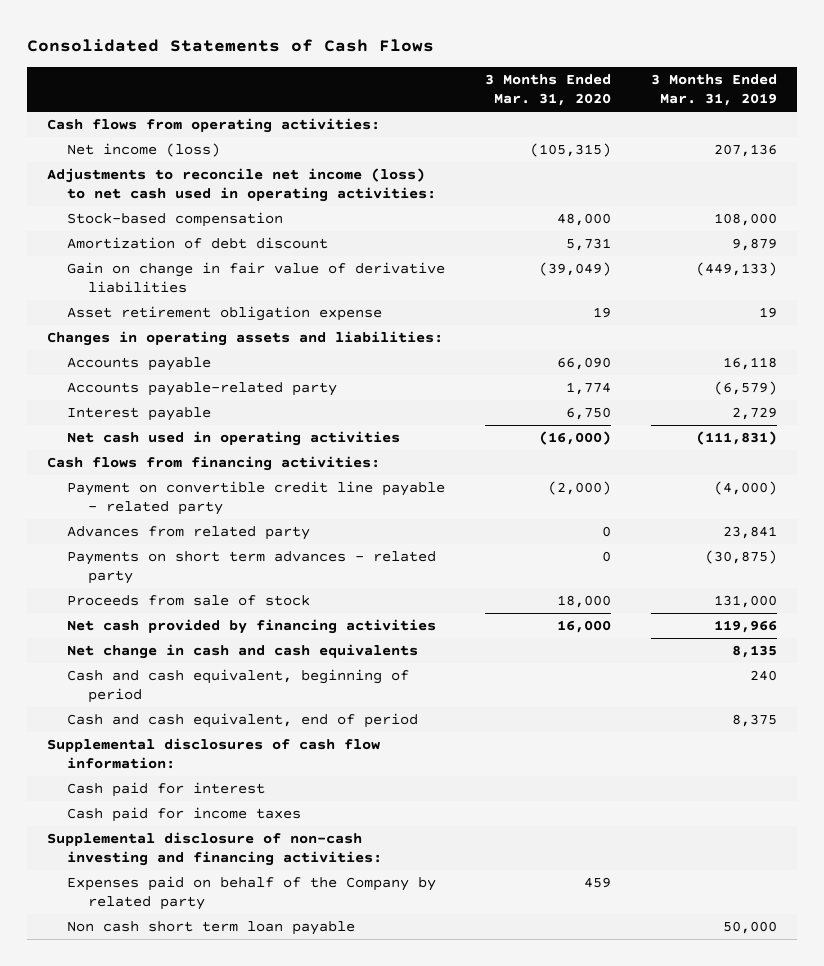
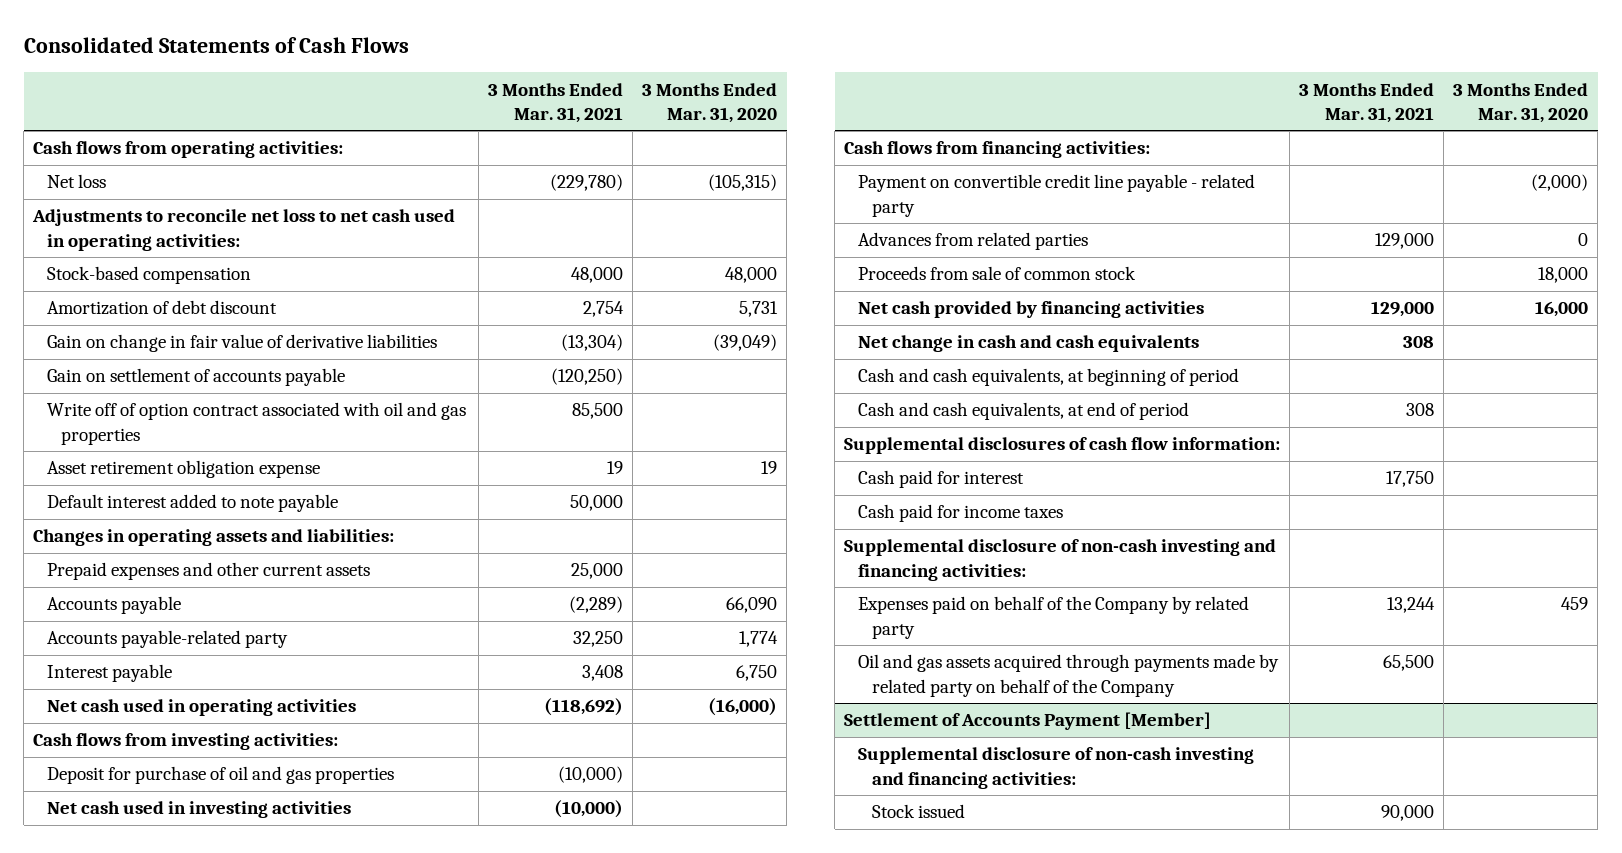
- | 3 Months Ended Mar. 31, 2020 | 3 Months Ended Mar. 31, 2019
+ | 3 Months Ended Mar. 31, 2021 | 3 Months Ended Mar. 31, 2020
- Net income (loss) | (105,315) | 207,136
- Adjustments to reconcile net income (loss) to net cash used in operating activities:
+ Net loss | (229,780) | (105,315)
+ Adjustments to reconcile net loss to net cash used in operating activities:
+ Gain on settlement of accounts payable | (120,250) |
+ Write off of option contract associated with oil and gas properties | 85,500 |
+ Default interest added to note payable | 50,000 |
+ Prepaid expenses and other current assets | 25,000 |
+ Cash flows from investing activities:
+ Deposit for purchase of oil and gas properties | (10,000) |
+ Net cash used in investing activities | (10,000) |
- Advances from related party | 0 | 23,841
- Payments on short term advances - related party | 0 | (30,875)
- Proceeds from sale of stock | 18,000 | 131,000
+ Advances from related parties | 129,000 | 0
+ Proceeds from sale of common stock | | 18,000
- Cash and cash equivalent, beginning of period | | 240
- Cash and cash equivalent, end of period | | 8,375
+ Cash and cash equivalents, at beginning of period
+ Cash and cash equivalents, at end of period | 308 |
- Non cash short term loan payable | | 50,000
+ Oil and gas assets acquired through payments made by related party on behalf of the Company | 65,500 |
+ Settlement of Accounts Payment [Member]
+ Supplemental disclosure of non-cash investing and financing activities:
+ Stock issued | 90,000 |

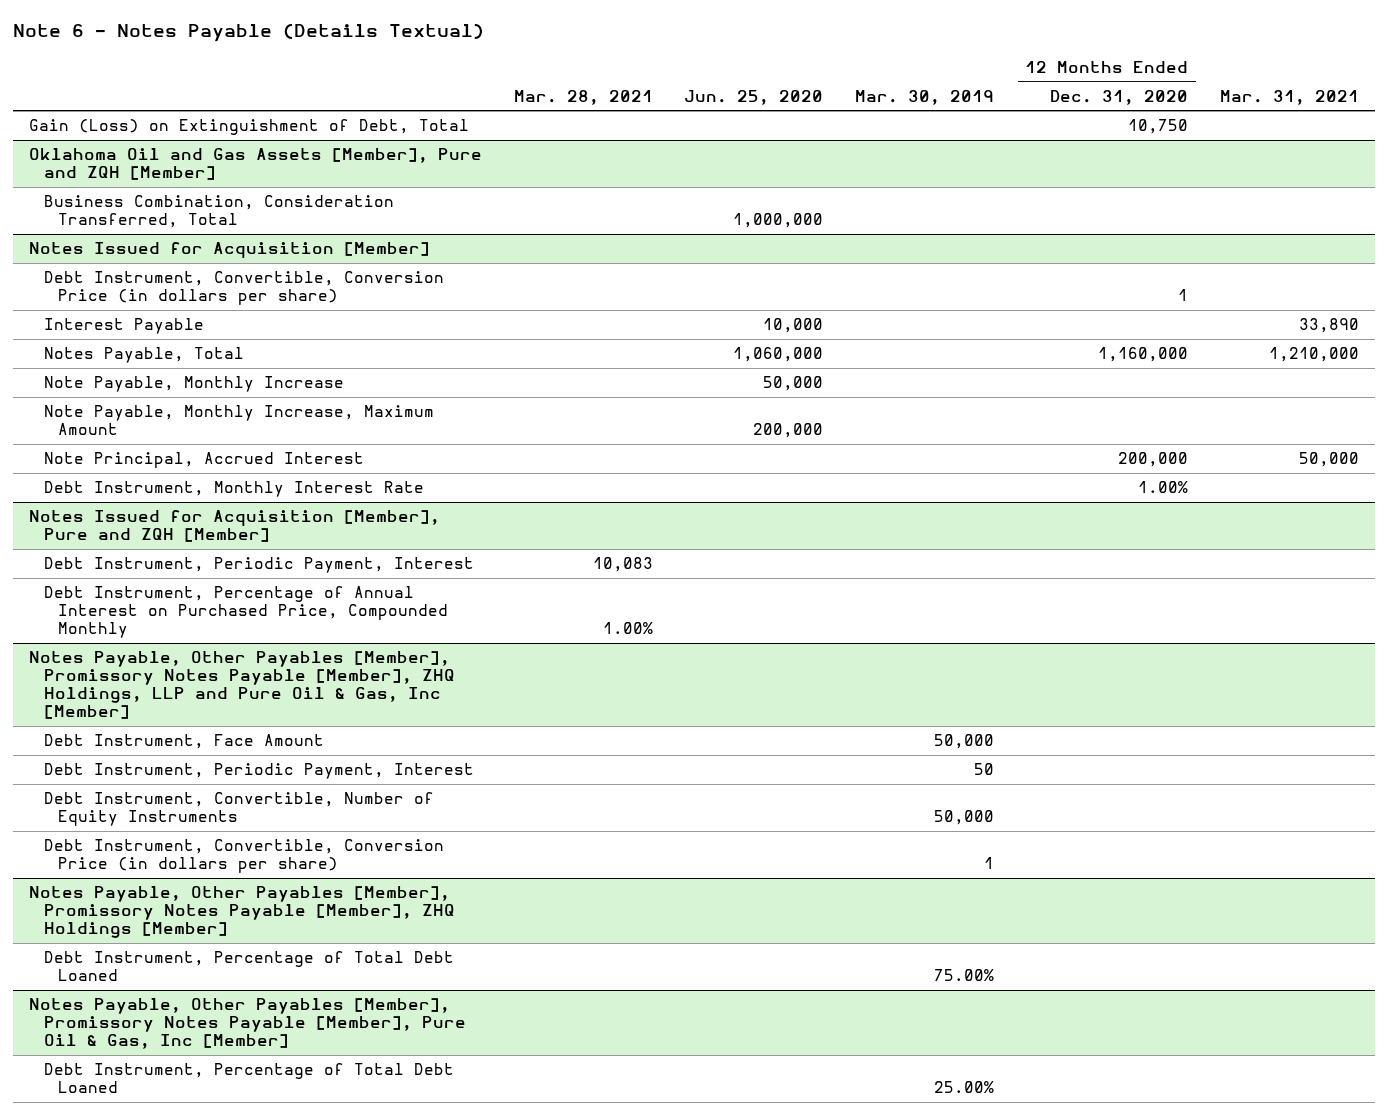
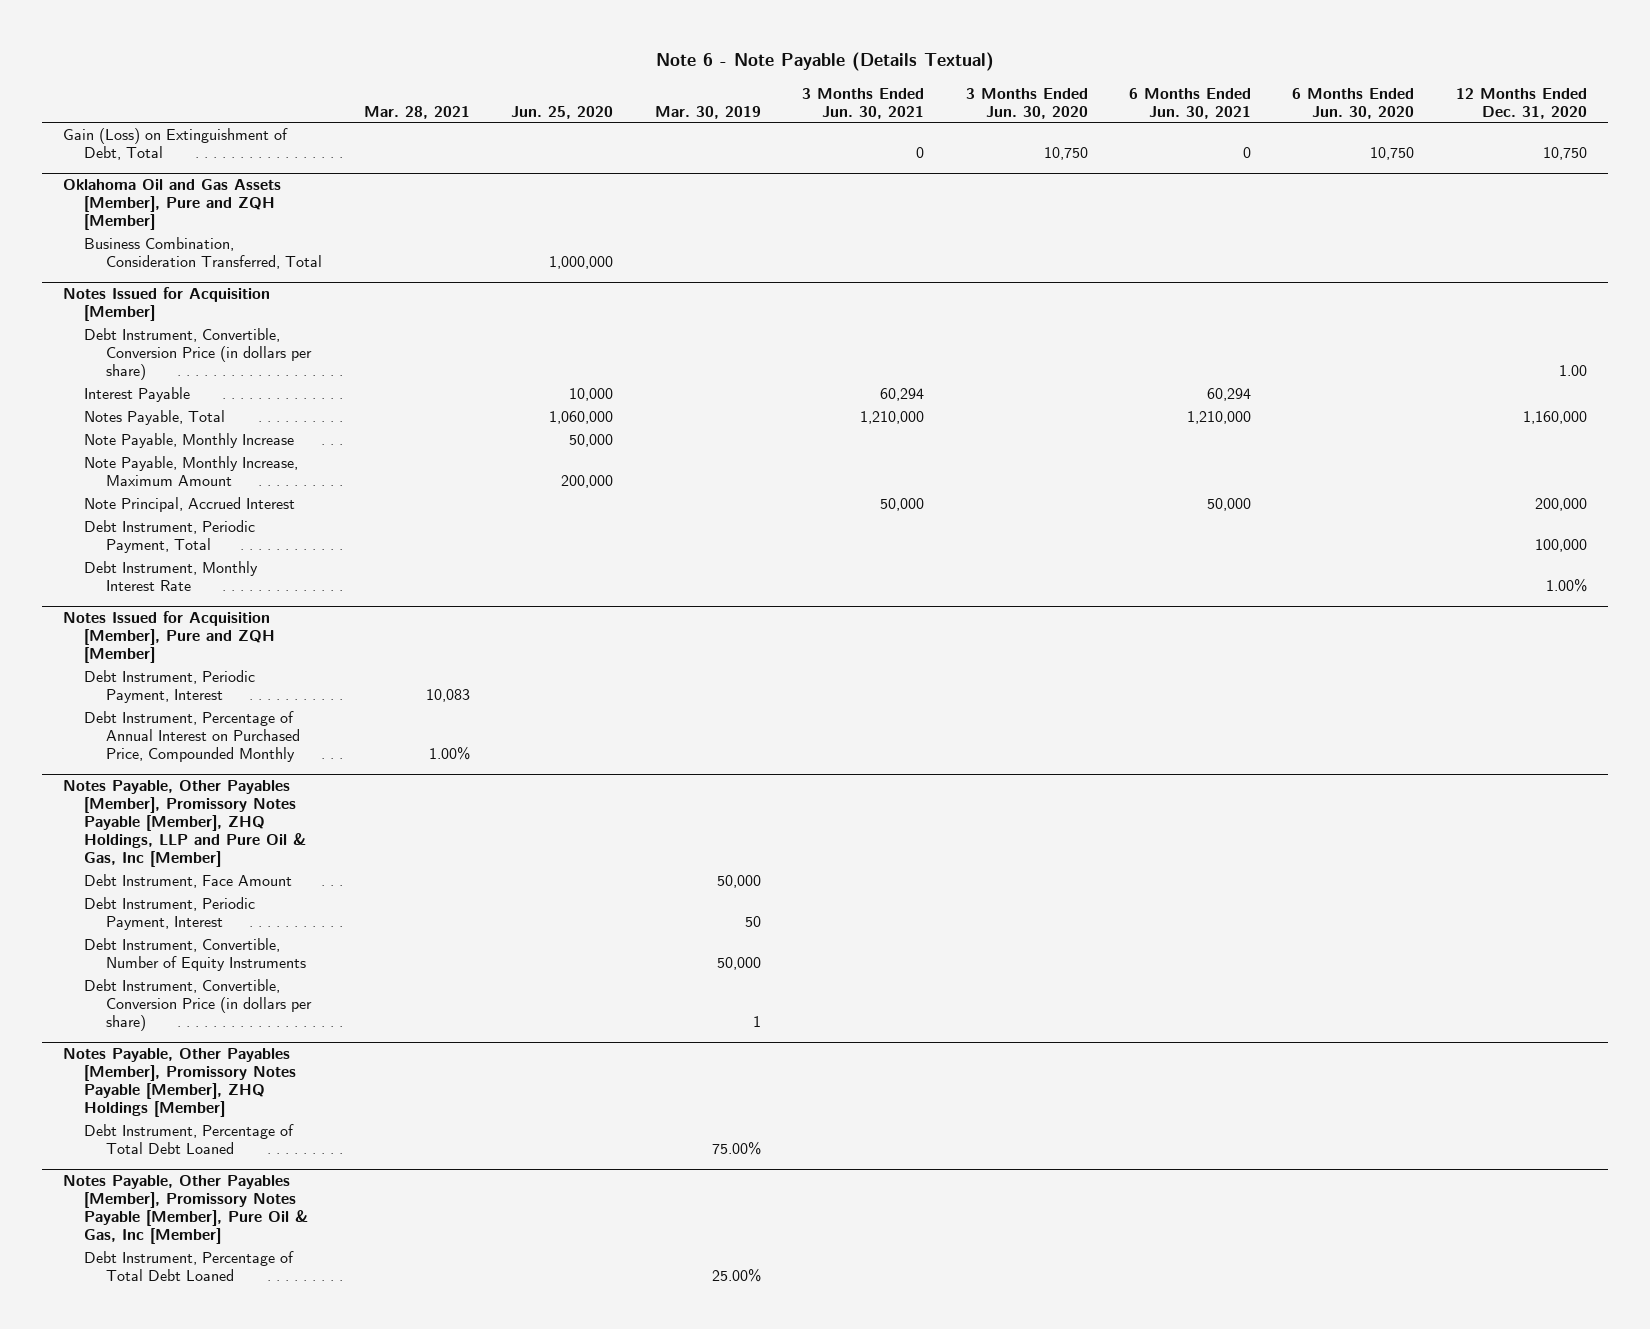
- Note 6 - Notes Payable (Details Textual)
+ Note 6 - Note Payable (Details Textual)
- | Mar. 28, 2021 | Jun. 25, 2020 | Mar. 30, 2019 | 12 Months Ended Dec. 31, 2020 | Mar. 31, 2021
+ | Mar. 28, 2021 | Jun. 25, 2020 | Mar. 30, 2019 | 3 Months Ended Jun. 30, 2021 | 3 Months Ended Jun. 30, 2020 | 6 Months Ended Jun. 30, 2021 | 6 Months Ended Jun. 30, 2020 | 12 Months Ended Dec. 31, 2020
@ Notes Issued for Acquisition [Member]
- Debt Instrument, Convertible, Conversion Price (in dollars per share) | | | | 1 |
+ Debt Instrument, Convertible, Conversion Price (in dollars per share) | | | | | | | | 1.00
+ Debt Instrument, Periodic Payment, Total | | | | | | | | 100,000

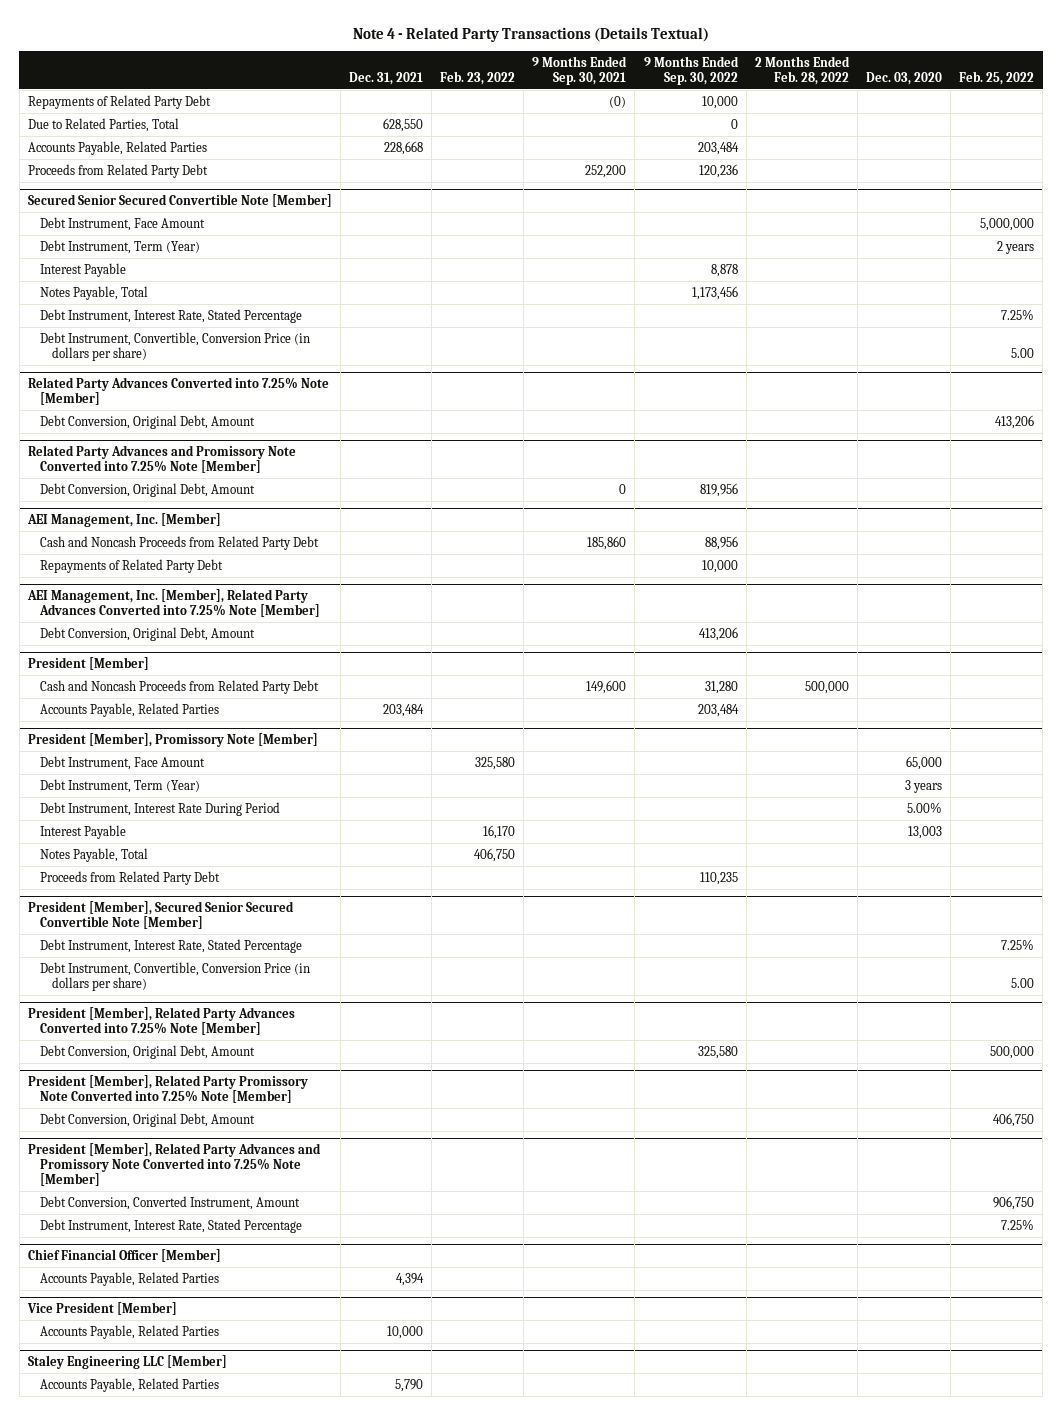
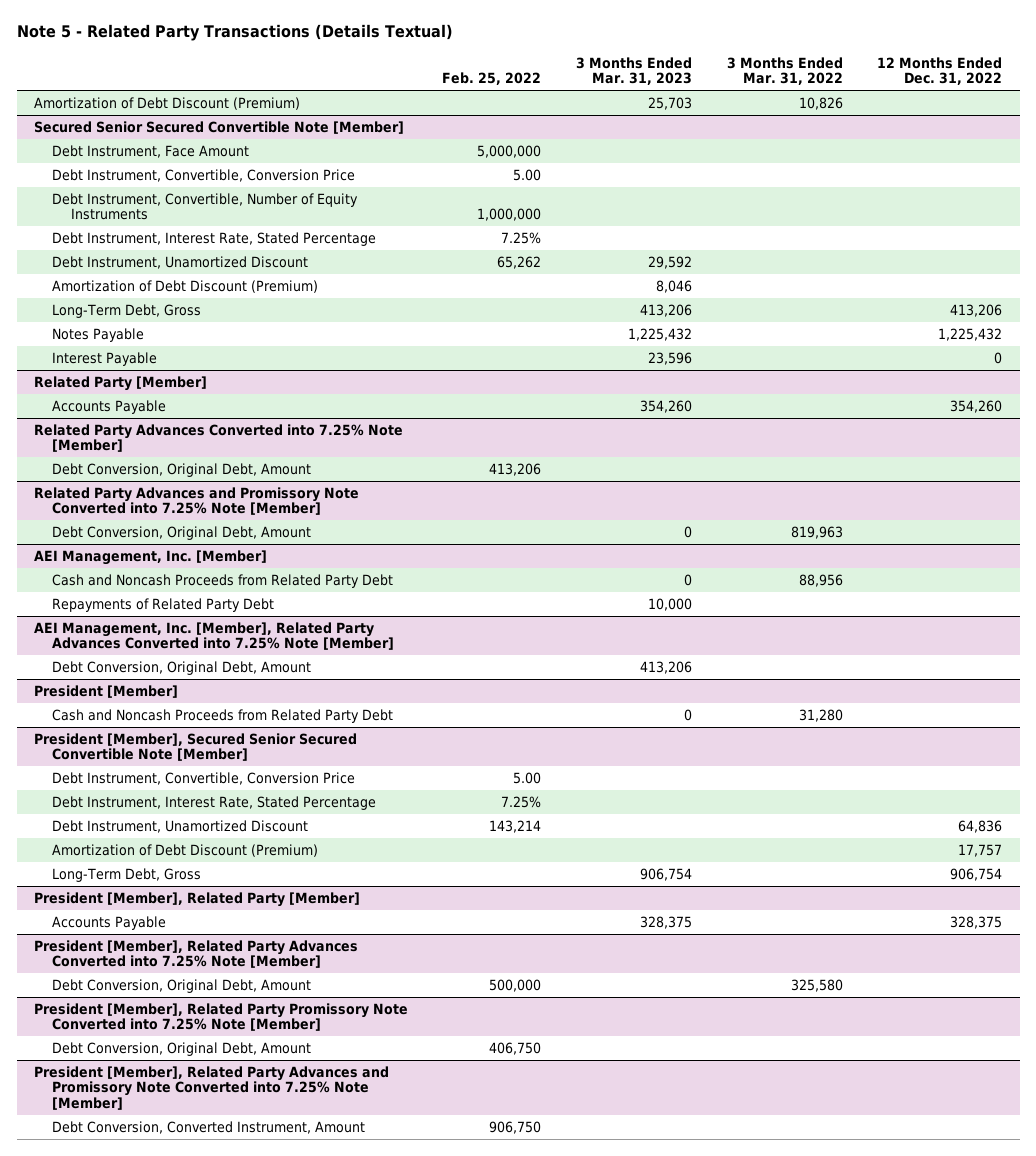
- Note 4 - Related Party Transactions (Details Textual)
+ Note 5 - Related Party Transactions (Details Textual)
- | Dec. 31, 2021 | Feb. 23, 2022 | 9 Months Ended Sep. 30, 2021 | 9 Months Ended Sep. 30, 2022 | 2 Months Ended Feb. 28, 2022 | Dec. 03, 2020 | Feb. 25, 2022
+ | Feb. 25, 2022 | 3 Months Ended Mar. 31, 2023 | 3 Months Ended Mar. 31, 2022 | 12 Months Ended Dec. 31, 2022
- Repayments of Related Party Debt | | | (0) | 10,000 | | |
- Due to Related Parties, Total | 628,550 | | | 0 | | |
- Accounts Payable, Related Parties | 228,668 | | | 203,484 | | |
- Proceeds from Related Party Debt | | | 252,200 | 120,236 | | |
+ Amortization of Debt Discount (Premium) | | 25,703 | 10,826 |
@ Secured Senior Secured Convertible Note [Member]
- Debt Instrument, Term (Year) | | | | | | | 2 years
- Notes Payable, Total | | | | 1,173,456 | | |
+ Debt Instrument, Convertible, Conversion Price | 5.00 | | |
+ Debt Instrument, Convertible, Number of Equity Instruments | 1,000,000 | | |
- Debt Instrument, Convertible, Conversion Price (in dollars per share) | | | | | | | 5.00
+ Debt Instrument, Unamortized Discount | 65,262 | 29,592 | |
+ Amortization of Debt Discount (Premium) | | 8,046 | |
+ Long-Term Debt, Gross | | 413,206 | | 413,206
+ Notes Payable | | 1,225,432 | | 1,225,432
moved down: Interest Payable | | 23,596 | | 0
+ Related Party [Member]
+ Accounts Payable | | 354,260 | | 354,260
@ President [Member]
- Accounts Payable, Related Parties | 203,484 | | | 203,484 | | |
- President [Member], Promissory Note [Member]
- Debt Instrument, Face Amount | | 325,580 | | | | 65,000 |
- Debt Instrument, Term (Year) | | | | | | 3 years |
- Debt Instrument, Interest Rate During Period | | | | | | 5.00% |
- Interest Payable | | 16,170 | | | | 13,003 |
- Notes Payable, Total | | 406,750 | | | | |
- Proceeds from Related Party Debt | | | | 110,235 | | |
@ President [Member], Secured Senior Secured Convertible Note [Member]
+ Debt Instrument, Convertible, Conversion Price | 5.00 | | |
- Debt Instrument, Convertible, Conversion Price (in dollars per share) | | | | | | | 5.00
+ Debt Instrument, Unamortized Discount | 143,214 | | | 64,836
+ Amortization of Debt Discount (Premium) | | | | 17,757
+ Long-Term Debt, Gross | | 906,754 | | 906,754
+ President [Member], Related Party [Member]
+ Accounts Payable | | 328,375 | | 328,375
@ President [Member], Related Party Advances and Promissory Note Converted into 7.25% Note [Member]
- Debt Instrument, Interest Rate, Stated Percentage | | | | | | | 7.25%
- Chief Financial Officer [Member]
- Accounts Payable, Related Parties | 4,394 | | | | | |
- Vice President [Member]
- Accounts Payable, Related Parties | 10,000 | | | | | |
- Staley Engineering LLC [Member]
- Accounts Payable, Related Parties | 5,790 | | | | | |

